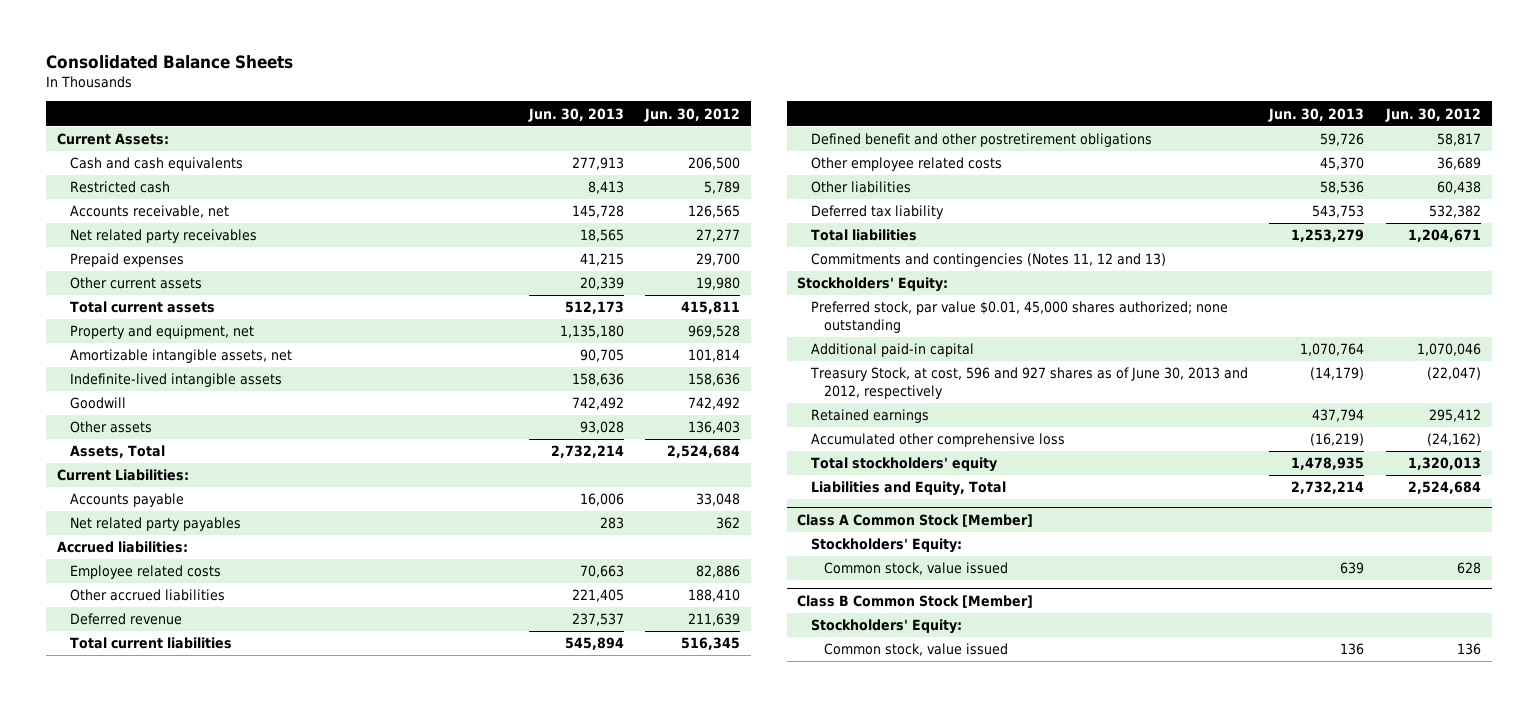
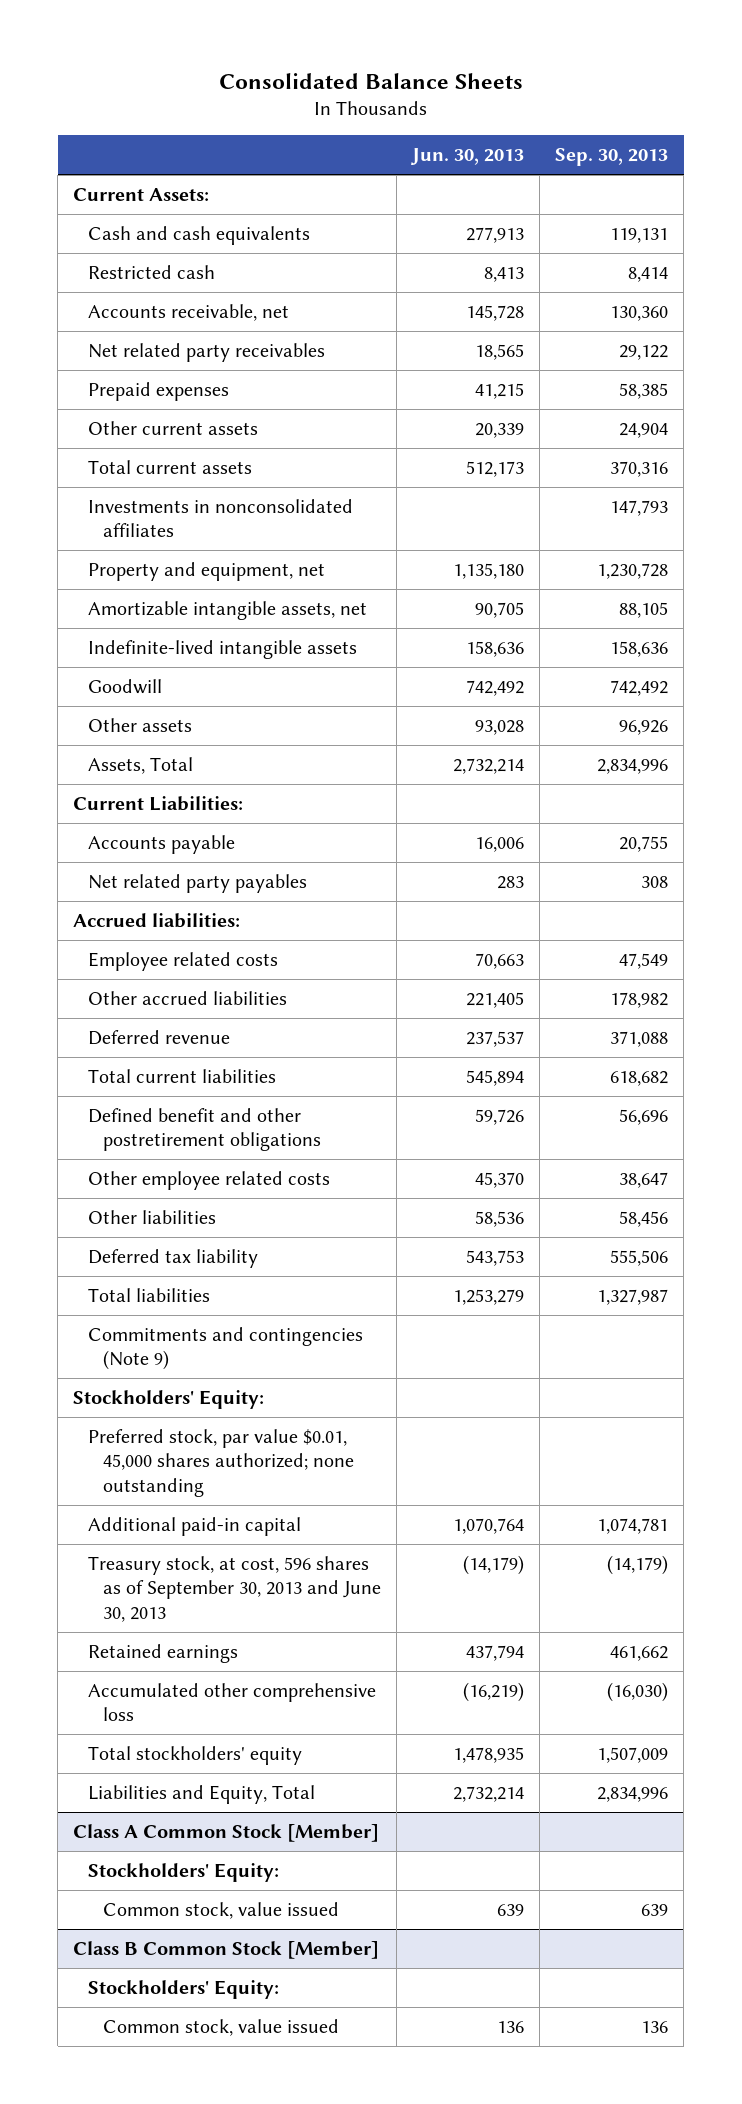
- | Jun. 30, 2013 | Jun. 30, 2012
+ | Jun. 30, 2013 | Sep. 30, 2013
+ Investments in nonconsolidated affiliates | | 147,793
- Commitments and contingencies (Notes 11, 12 and 13)
+ Commitments and contingencies (Note 9)
- Treasury Stock, at cost, 596 and 927 shares as of June 30, 2013 and 2012, respectively | (14,179) | (22,047)
+ Treasury stock, at cost, 596 shares as of September 30, 2013 and June 30, 2013 | (14,179) | (14,179)

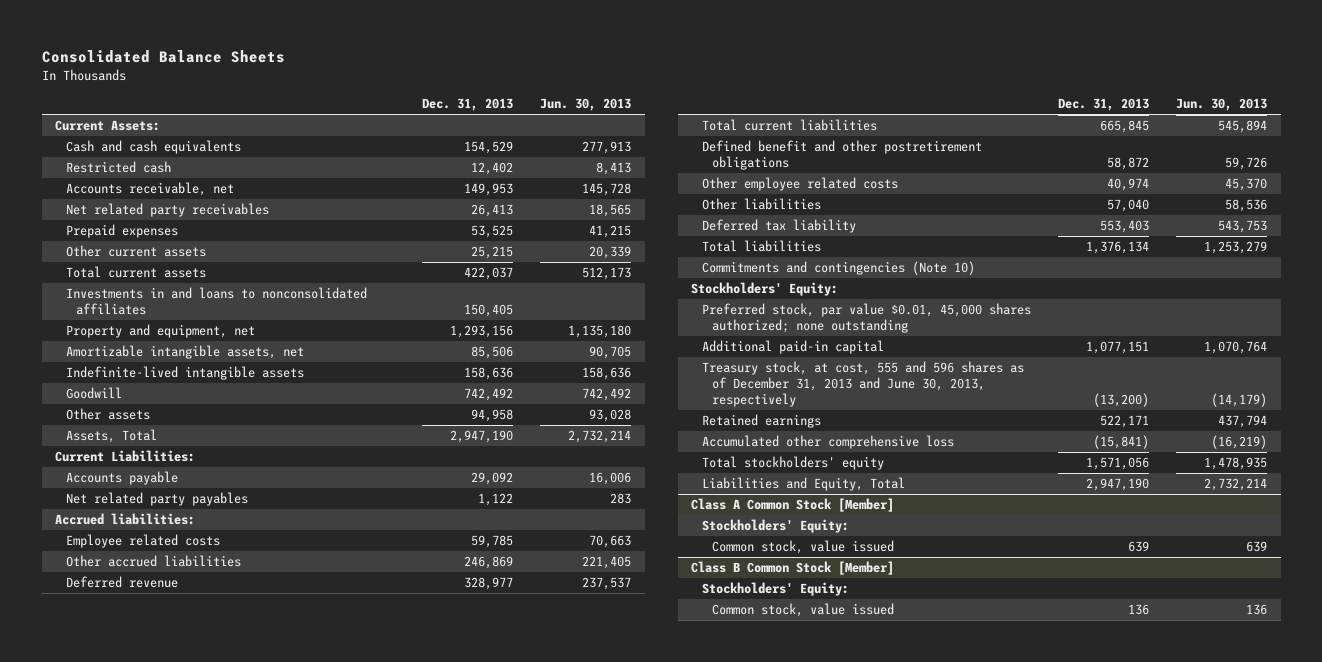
- | Jun. 30, 2013 | Sep. 30, 2013
+ | Dec. 31, 2013 | Jun. 30, 2013
- Investments in nonconsolidated affiliates | | 147,793
+ Investments in and loans to nonconsolidated affiliates | 150,405 |
- Commitments and contingencies (Note 9)
+ Commitments and contingencies (Note 10)
- Treasury stock, at cost, 596 shares as of September 30, 2013 and June 30, 2013 | (14,179) | (14,179)
+ Treasury stock, at cost, 555 and 596 shares as of December 31, 2013 and June 30, 2013, respectively | (13,200) | (14,179)

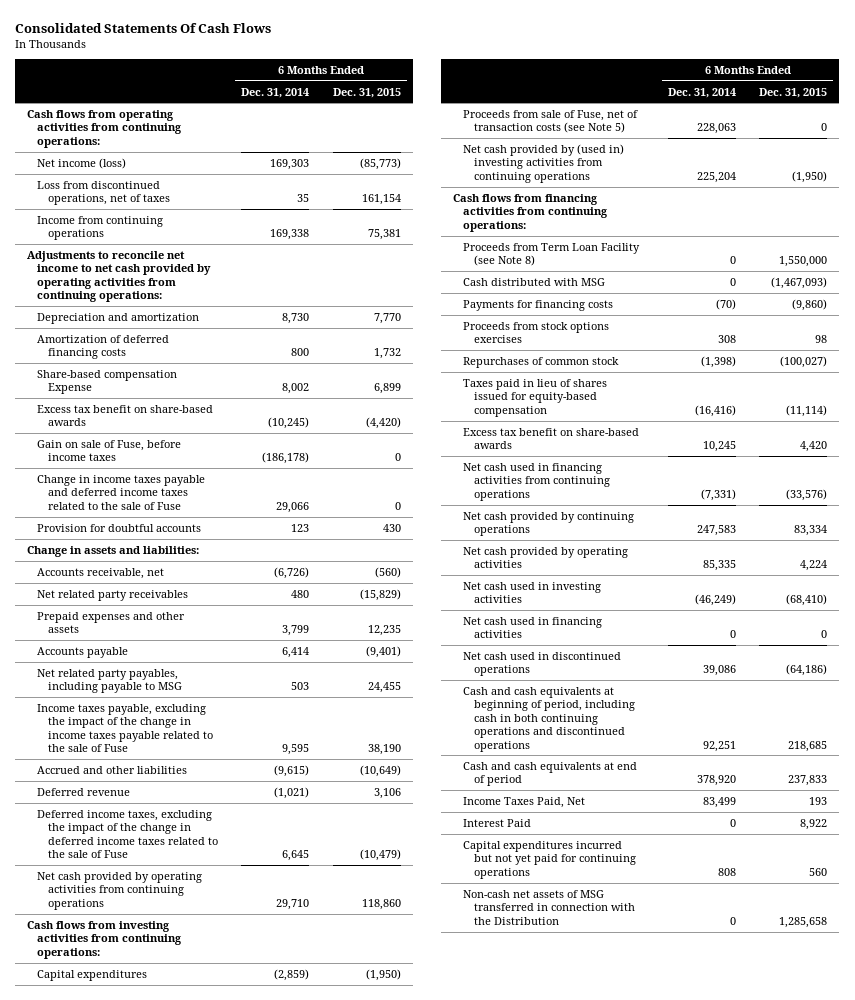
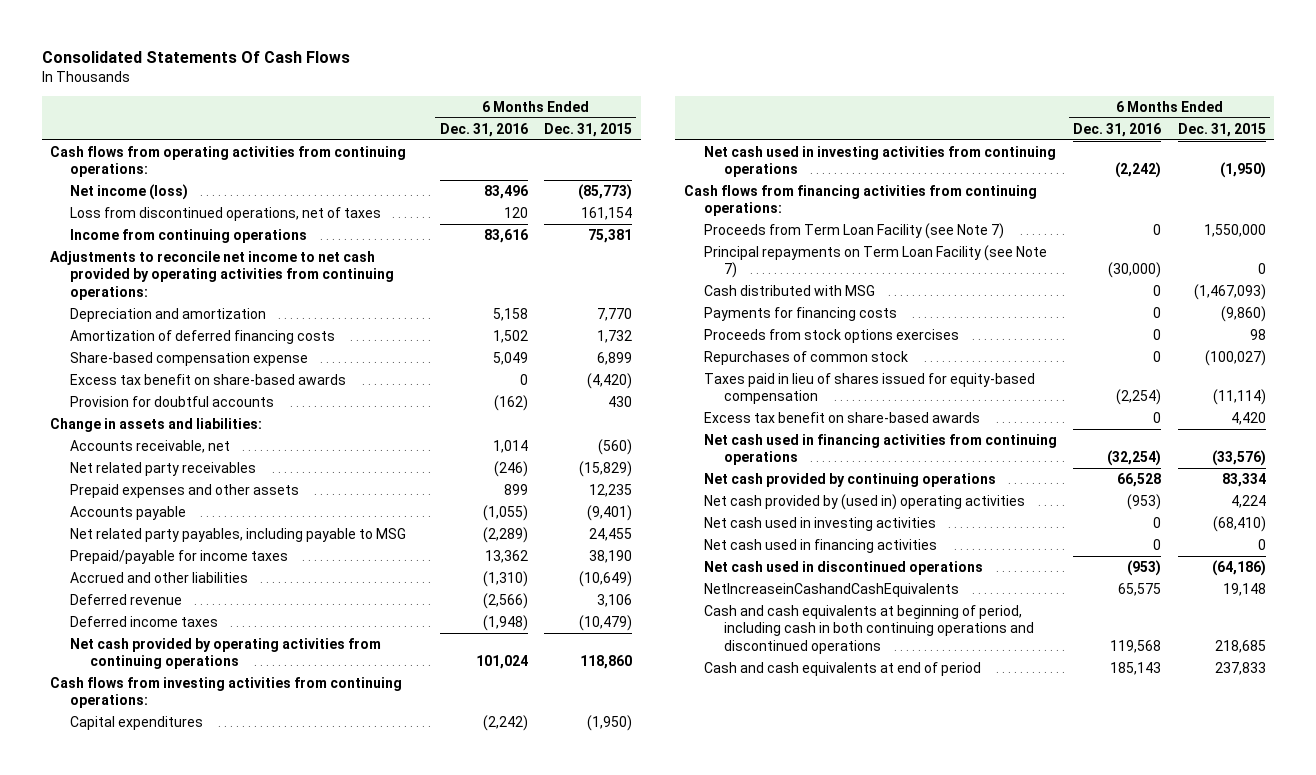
- | 6 Months Ended Dec. 31, 2014 | 6 Months Ended Dec. 31, 2015
+ | 6 Months Ended Dec. 31, 2016 | 6 Months Ended Dec. 31, 2015
- Share-based compensation Expense | 8,002 | 6,899
+ Share-based compensation expense | 5,049 | 6,899
- Gain on sale of Fuse, before income taxes | (186,178) | 0
- Change in income taxes payable and deferred income taxes related to the sale of Fuse | 29,066 | 0
- Income taxes payable, excluding the impact of the change in income taxes payable related to the sale of Fuse | 9,595 | 38,190
+ Prepaid/payable for income taxes | 13,362 | 38,190
- Deferred income taxes, excluding the impact of the change in deferred income taxes related to the sale of Fuse | 6,645 | (10,479)
+ Deferred income taxes | (1,948) | (10,479)
- Proceeds from sale of Fuse, net of transaction costs (see Note 5) | 228,063 | 0
- Net cash provided by (used in) investing activities from continuing operations | 225,204 | (1,950)
+ Net cash used in investing activities from continuing operations | (2,242) | (1,950)
- Proceeds from Term Loan Facility (see Note 8) | 0 | 1,550,000
+ Proceeds from Term Loan Facility (see Note 7) | 0 | 1,550,000
+ Principal repayments on Term Loan Facility (see Note 7) | (30,000) | 0
- Net cash provided by operating activities | 85,335 | 4,224
+ Net cash provided by (used in) operating activities | (953) | 4,224
+ NetIncreaseinCashandCashEquivalents | 65,575 | 19,148
- Income Taxes Paid, Net | 83,499 | 193
- Interest Paid | 0 | 8,922
- Capital expenditures incurred but not yet paid for continuing operations | 808 | 560
- Non-cash net assets of MSG transferred in connection with the Distribution | 0 | 1,285,658

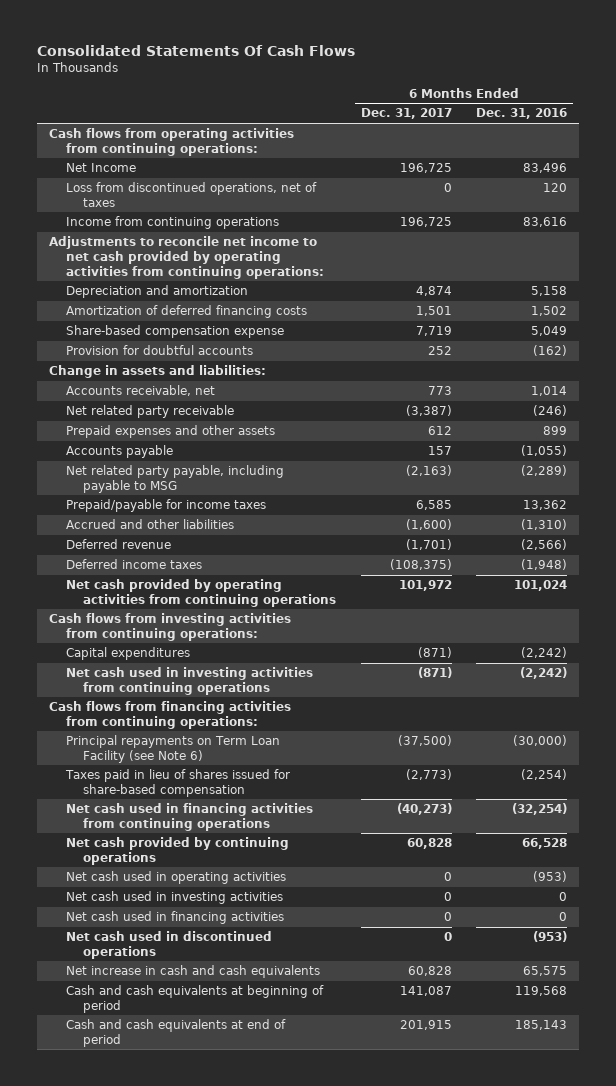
- | 6 Months Ended Dec. 31, 2016 | 6 Months Ended Dec. 31, 2015
+ | 6 Months Ended Dec. 31, 2017 | 6 Months Ended Dec. 31, 2016
- Net income (loss) | 83,496 | (85,773)
+ Net Income | 196,725 | 83,496
- Excess tax benefit on share-based awards | 0 | (4,420)
- Net related party receivables | (246) | (15,829)
+ Net related party receivable | (3,387) | (246)
- Net related party payables, including payable to MSG | (2,289) | 24,455
+ Net related party payable, including payable to MSG | (2,163) | (2,289)
- Proceeds from Term Loan Facility (see Note 7) | 0 | 1,550,000
- Principal repayments on Term Loan Facility (see Note 7) | (30,000) | 0
- Cash distributed with MSG | 0 | (1,467,093)
- Payments for financing costs | 0 | (9,860)
- Proceeds from stock options exercises | 0 | 98
- Repurchases of common stock | 0 | (100,027)
- Taxes paid in lieu of shares issued for equity-based compensation | (2,254) | (11,114)
- Excess tax benefit on share-based awards | 0 | 4,420
+ Principal repayments on Term Loan Facility (see Note 6) | (37,500) | (30,000)
+ Taxes paid in lieu of shares issued for share-based compensation | (2,773) | (2,254)
- Net cash provided by (used in) operating activities | (953) | 4,224
+ Net cash used in operating activities | 0 | (953)
- NetIncreaseinCashandCashEquivalents | 65,575 | 19,148
- Cash and cash equivalents at beginning of period, including cash in both continuing operations and discontinued operations | 119,568 | 218,685
+ Net increase in cash and cash equivalents | 60,828 | 65,575
+ Cash and cash equivalents at beginning of period | 141,087 | 119,568

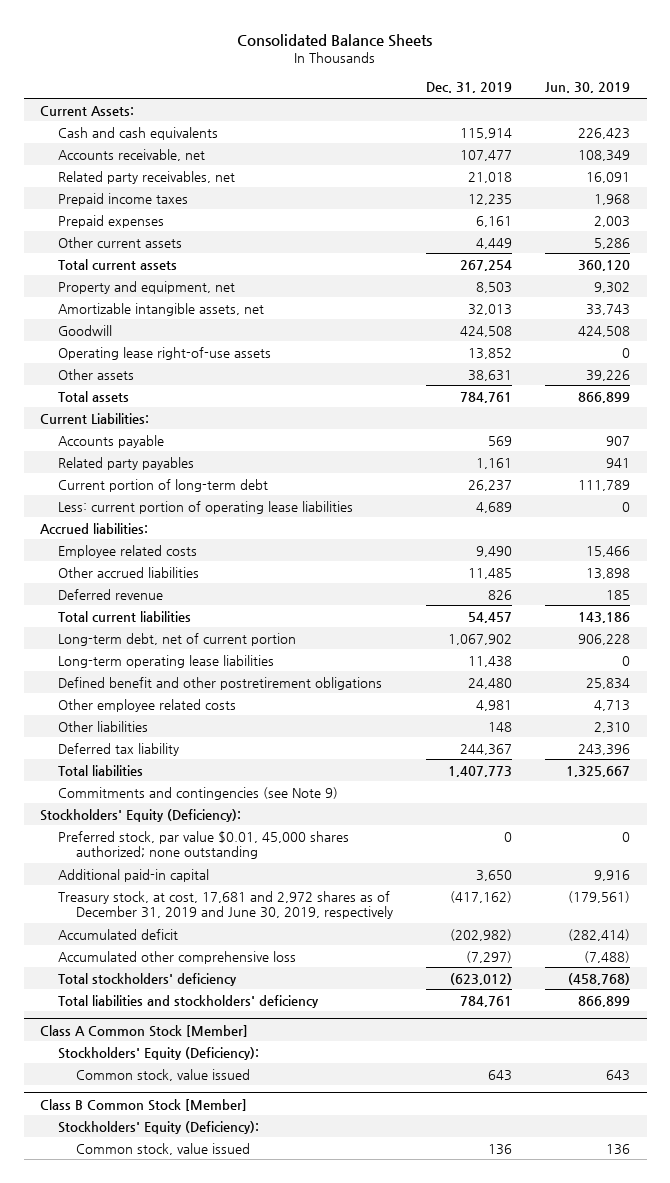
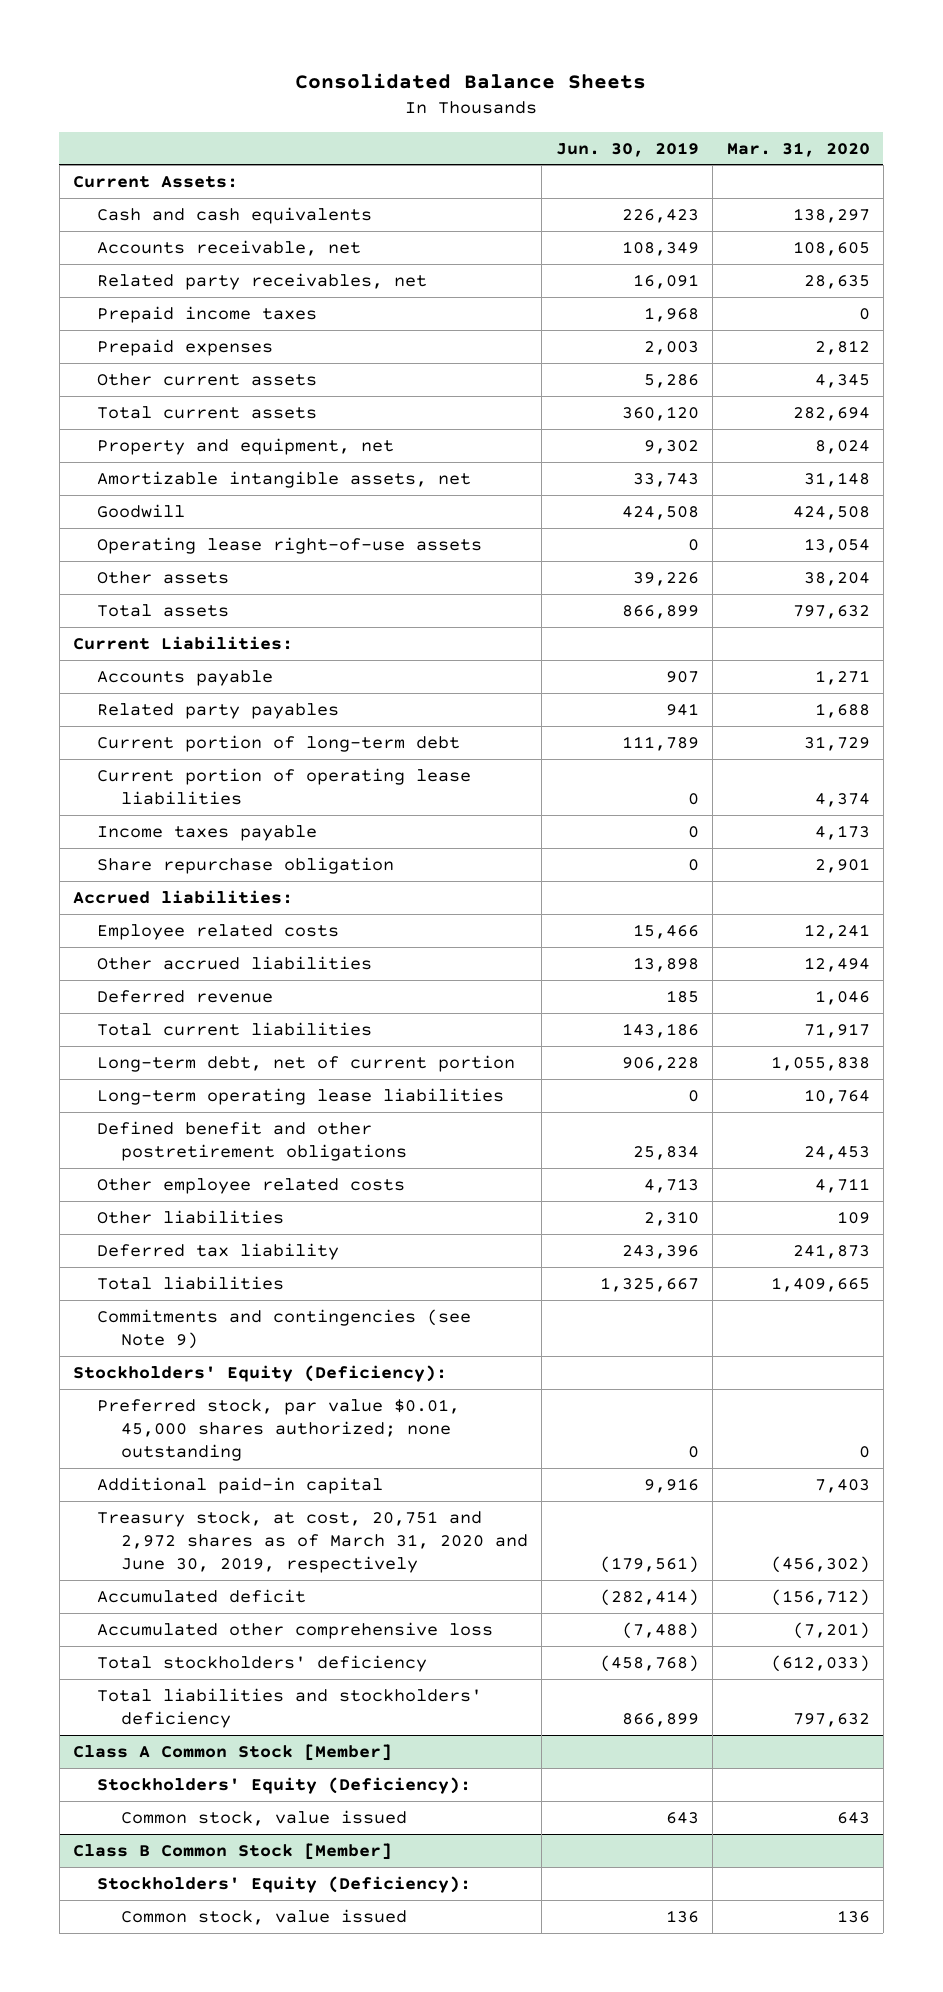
- | Dec. 31, 2019 | Jun. 30, 2019
+ | Jun. 30, 2019 | Mar. 31, 2020
- Less: current portion of operating lease liabilities | 4,689 | 0
+ Current portion of operating lease liabilities | 0 | 4,374
+ Income taxes payable | 0 | 4,173
+ Share repurchase obligation | 0 | 2,901
- Treasury stock, at cost, 17,681 and 2,972 shares as of December 31, 2019 and June 30, 2019, respectively | (417,162) | (179,561)
+ Treasury stock, at cost, 20,751 and 2,972 shares as of March 31, 2020 and June 30, 2019, respectively | (179,561) | (456,302)

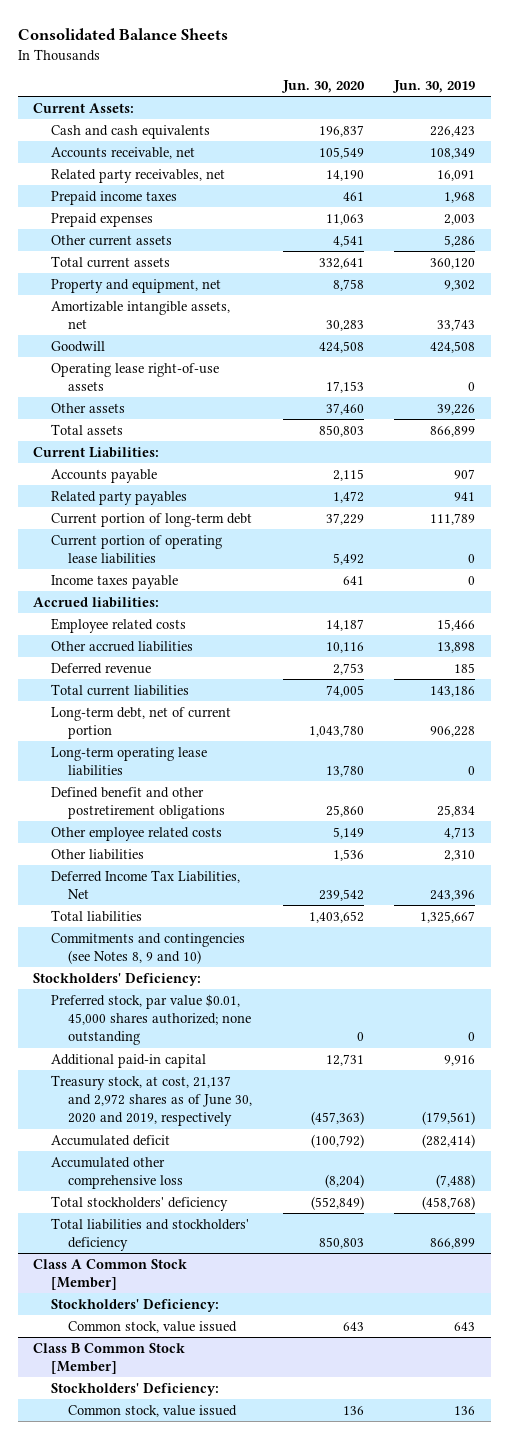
- | Jun. 30, 2019 | Mar. 31, 2020
+ | Jun. 30, 2020 | Jun. 30, 2019
- Share repurchase obligation | 0 | 2,901
- Deferred tax liability | 243,396 | 241,873
+ Deferred Income Tax Liabilities, Net | 239,542 | 243,396
- Commitments and contingencies (see Note 9)
- Stockholders' Equity (Deficiency):
+ Commitments and contingencies (see Notes 8, 9 and 10)
+ Stockholders' Deficiency:
- Treasury stock, at cost, 20,751 and 2,972 shares as of March 31, 2020 and June 30, 2019, respectively | (179,561) | (456,302)
+ Treasury stock, at cost, 21,137 and 2,972 shares as of June 30, 2020 and 2019, respectively | (457,363) | (179,561)
@ Class A Common Stock [Member]
- Stockholders' Equity (Deficiency):
+ Stockholders' Deficiency:
@ Class B Common Stock [Member]
- Stockholders' Equity (Deficiency):
+ Stockholders' Deficiency:

